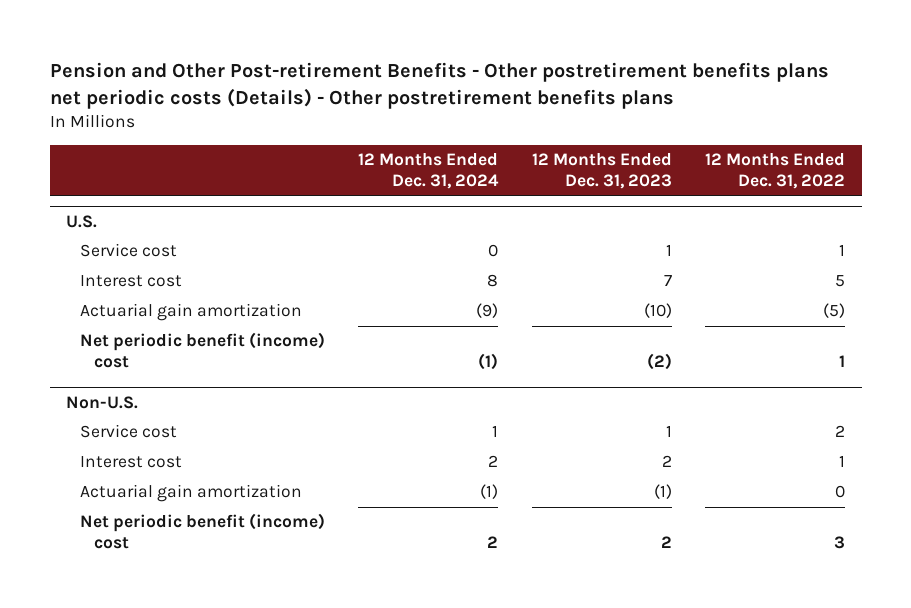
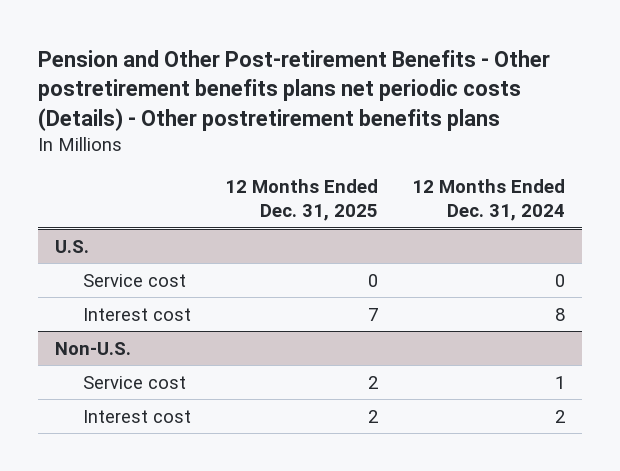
- | 12 Months Ended Dec. 31, 2024 | 12 Months Ended Dec. 31, 2023 | 12 Months Ended Dec. 31, 2022
+ | 12 Months Ended Dec. 31, 2025 | 12 Months Ended Dec. 31, 2024
@ U.S.
- Actuarial gain amortization | (9) | (10) | (5)
- Net periodic benefit (income) cost | (1) | (2) | 1
@ Non-U.S.
- Actuarial gain amortization | (1) | (1) | 0
- Net periodic benefit (income) cost | 2 | 2 | 3

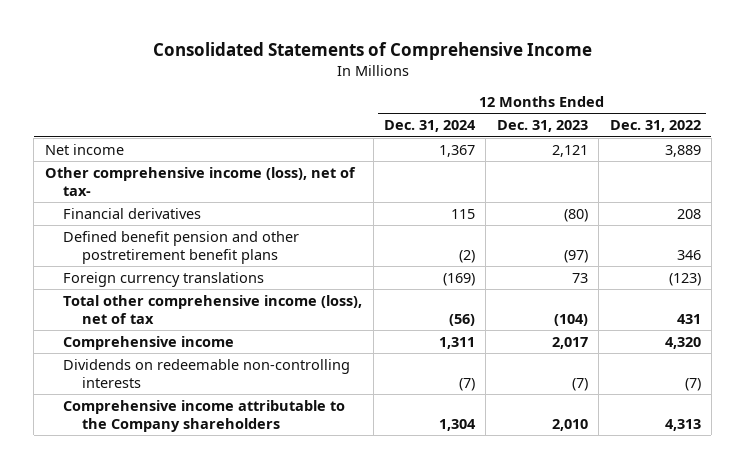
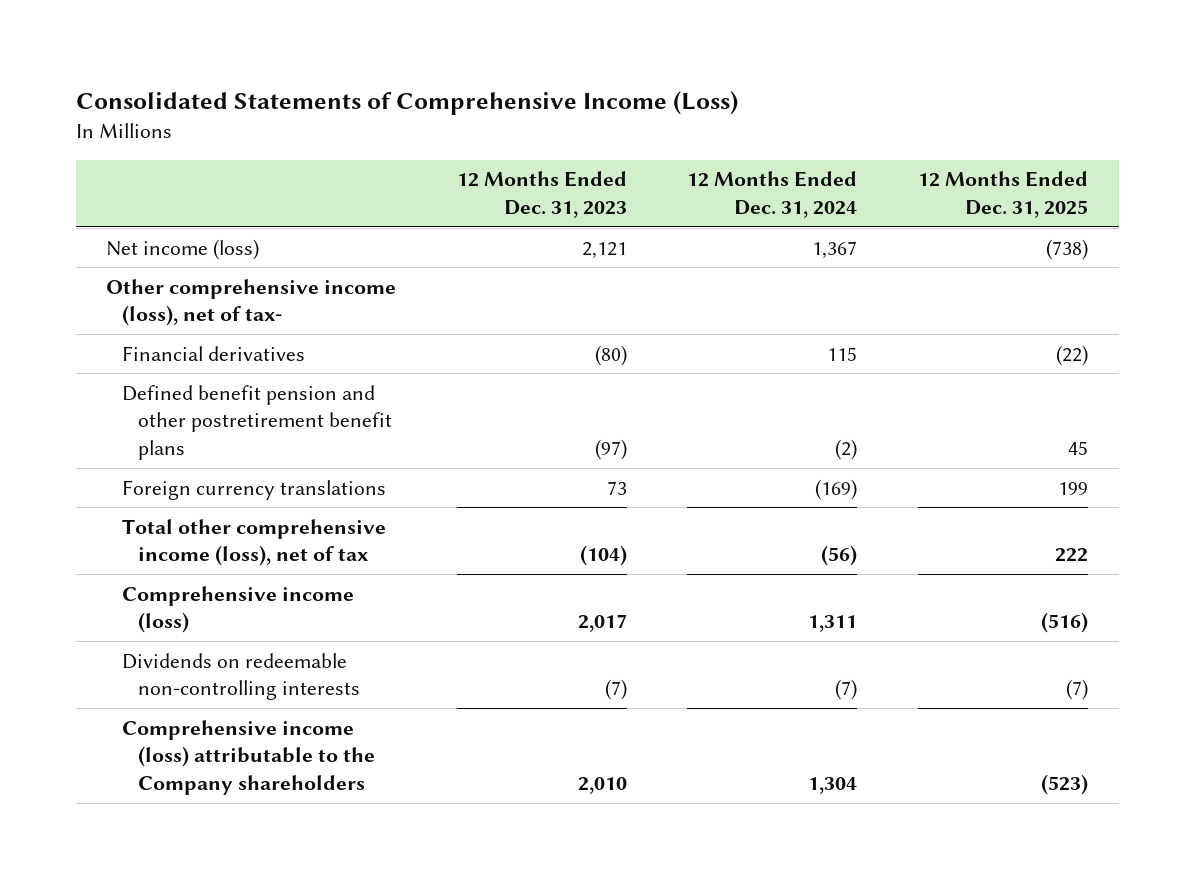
- Consolidated Statements of Comprehensive Income
+ Consolidated Statements of Comprehensive Income (Loss)
- | 12 Months Ended Dec. 31, 2024 | 12 Months Ended Dec. 31, 2023 | 12 Months Ended Dec. 31, 2022
+ | 12 Months Ended Dec. 31, 2023 | 12 Months Ended Dec. 31, 2024 | 12 Months Ended Dec. 31, 2025
- Net income | 1,367 | 2,121 | 3,889
+ Net income (loss) | 2,121 | 1,367 | (738)
- Comprehensive income | 1,311 | 2,017 | 4,320
+ Comprehensive income (loss) | 2,017 | 1,311 | (516)
- Comprehensive income attributable to the Company shareholders | 1,304 | 2,010 | 4,313
+ Comprehensive income (loss) attributable to the Company shareholders | 2,010 | 1,304 | (523)

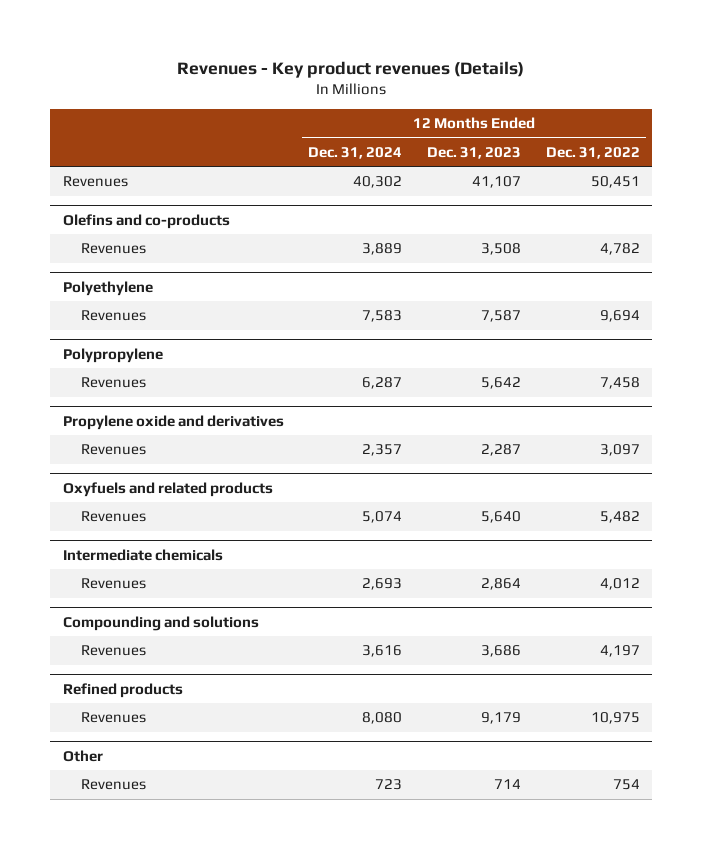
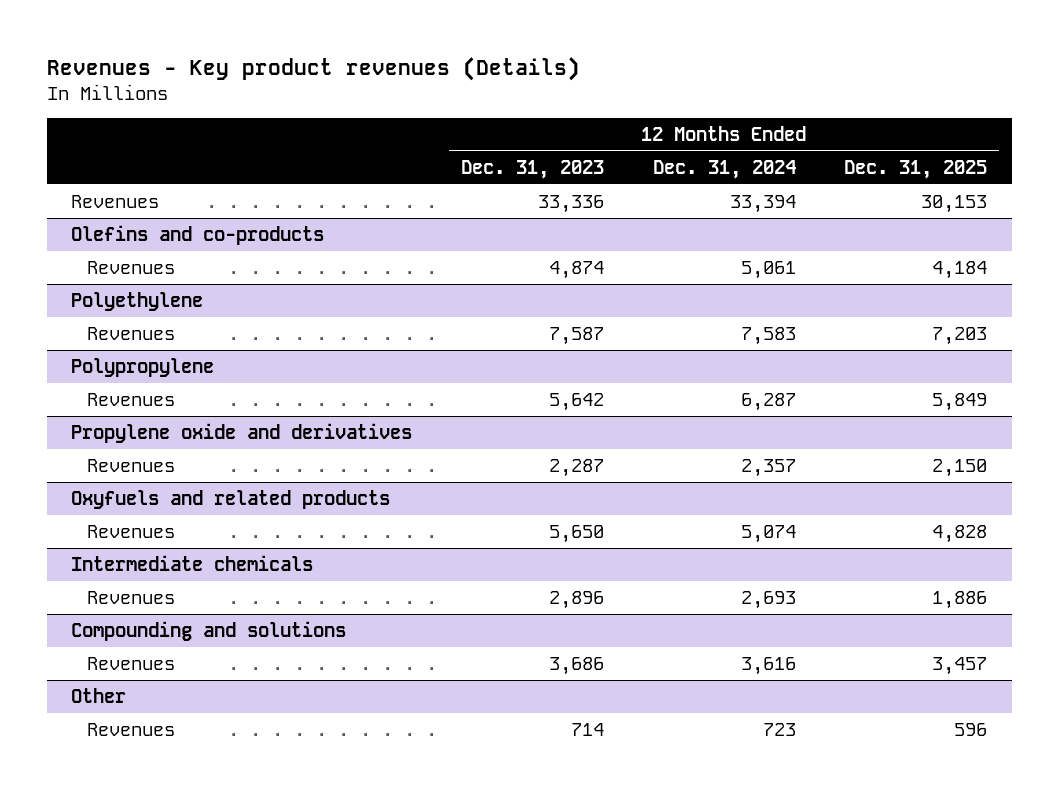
- | 12 Months Ended Dec. 31, 2024 | 12 Months Ended Dec. 31, 2023 | 12 Months Ended Dec. 31, 2022
+ | 12 Months Ended Dec. 31, 2023 | 12 Months Ended Dec. 31, 2024 | 12 Months Ended Dec. 31, 2025
- Revenues | 40,302 | 41,107 | 50,451
+ Revenues | 33,336 | 33,394 | 30,153
@ Olefins and co-products
- Revenues | 3,889 | 3,508 | 4,782
+ Revenues | 4,874 | 5,061 | 4,184
@ Oxyfuels and related products
- Revenues | 5,074 | 5,640 | 5,482
+ Revenues | 5,650 | 5,074 | 4,828
@ Intermediate chemicals
- Revenues | 2,693 | 2,864 | 4,012
+ Revenues | 2,896 | 2,693 | 1,886
- Refined products
- Revenues | 8,080 | 9,179 | 10,975

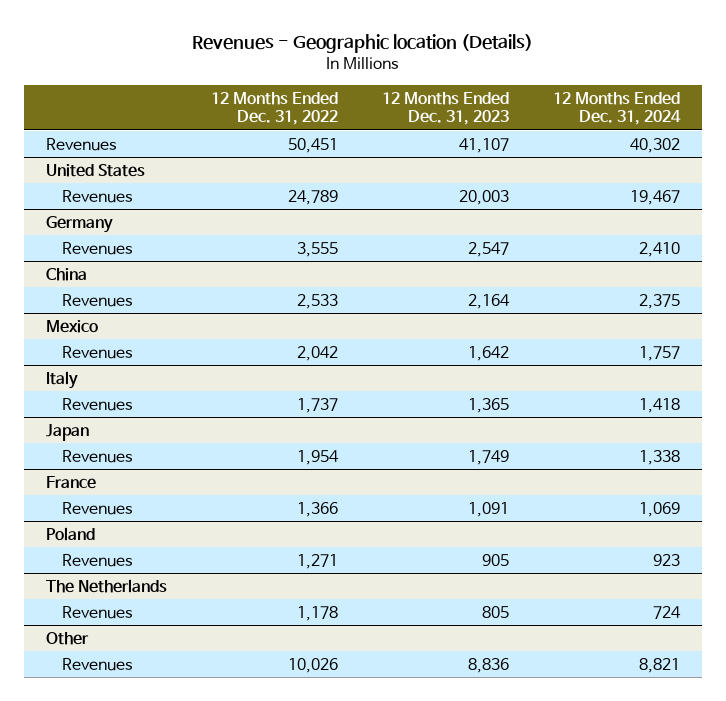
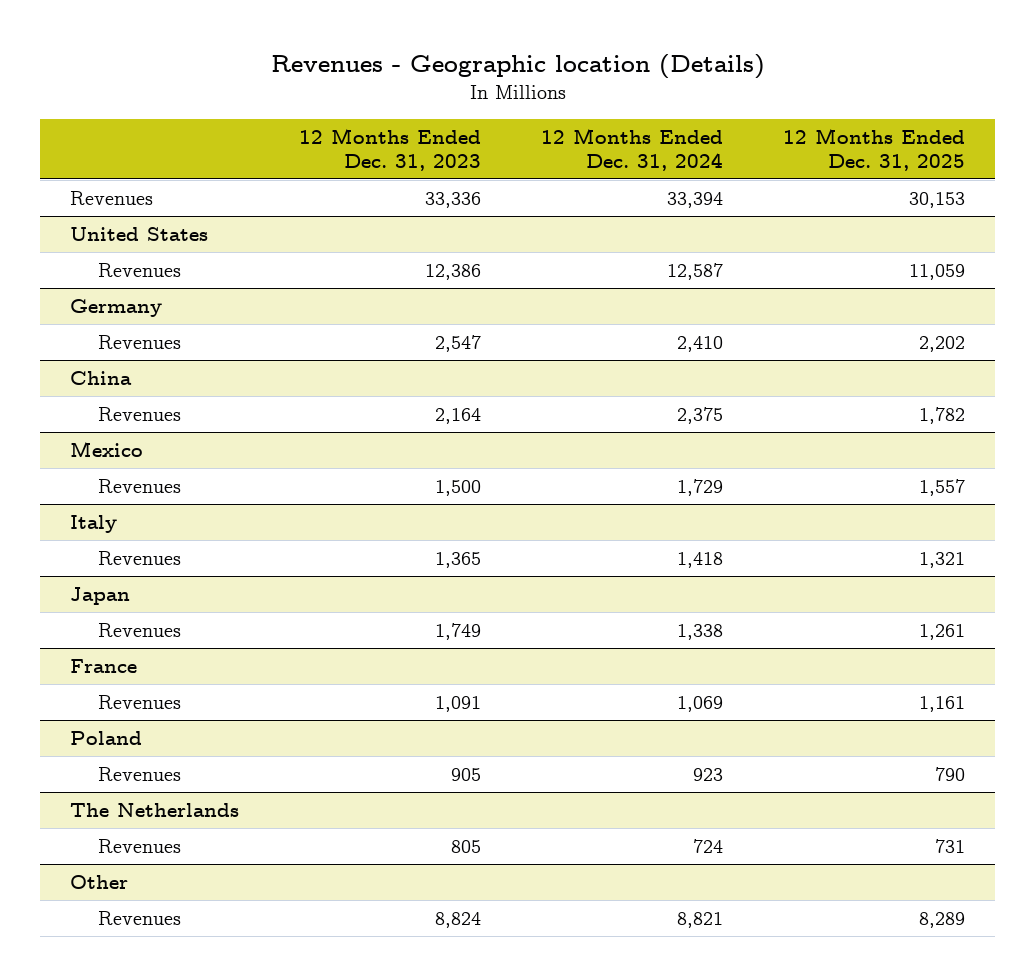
- | 12 Months Ended Dec. 31, 2022 | 12 Months Ended Dec. 31, 2023 | 12 Months Ended Dec. 31, 2024
+ | 12 Months Ended Dec. 31, 2023 | 12 Months Ended Dec. 31, 2024 | 12 Months Ended Dec. 31, 2025
- Revenues | 50,451 | 41,107 | 40,302
+ Revenues | 33,336 | 33,394 | 30,153
@ United States
- Revenues | 24,789 | 20,003 | 19,467
+ Revenues | 12,386 | 12,587 | 11,059
@ Mexico
- Revenues | 2,042 | 1,642 | 1,757
+ Revenues | 1,500 | 1,729 | 1,557
@ Other
- Revenues | 10,026 | 8,836 | 8,821
+ Revenues | 8,824 | 8,821 | 8,289

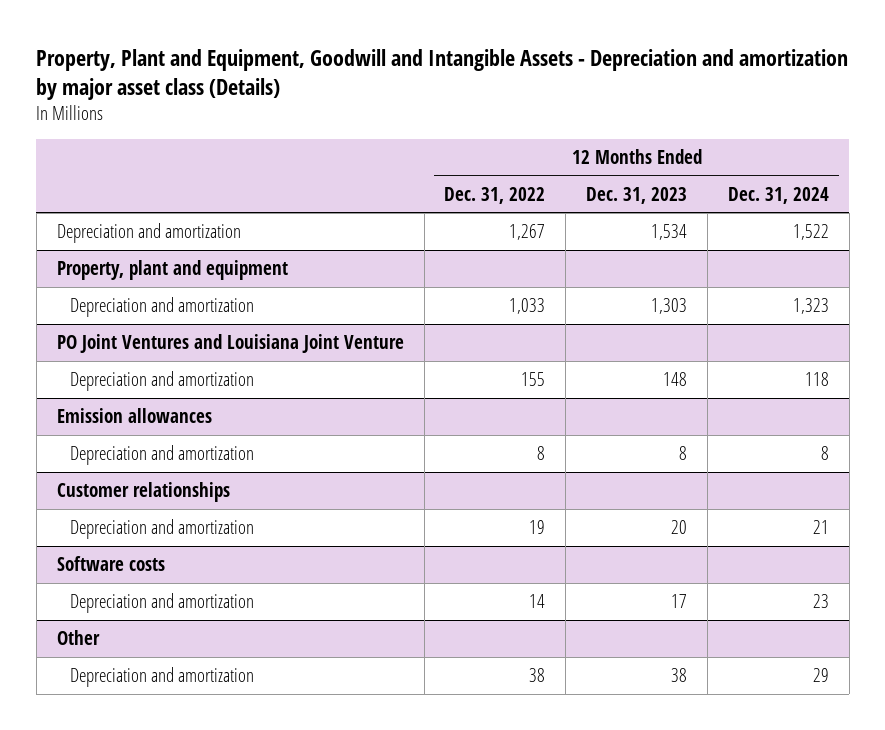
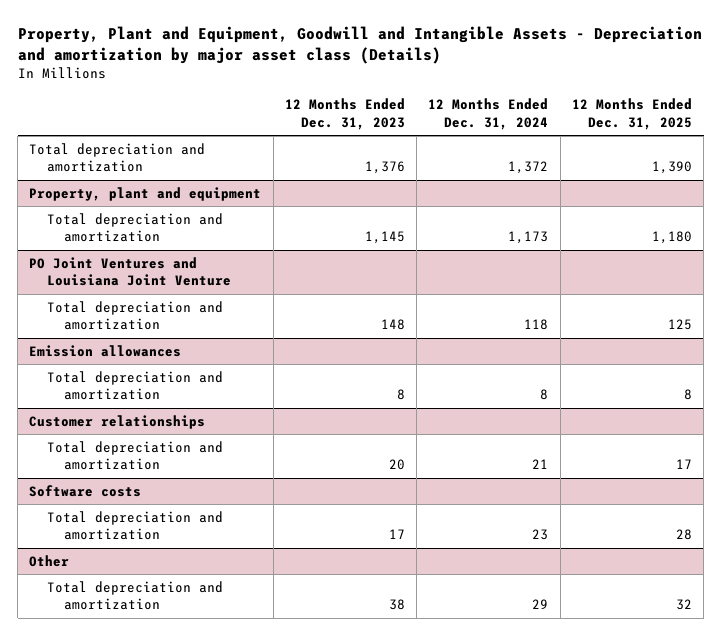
- | 12 Months Ended Dec. 31, 2022 | 12 Months Ended Dec. 31, 2023 | 12 Months Ended Dec. 31, 2024
+ | 12 Months Ended Dec. 31, 2023 | 12 Months Ended Dec. 31, 2024 | 12 Months Ended Dec. 31, 2025
- Depreciation and amortization | 1,267 | 1,534 | 1,522
+ Total depreciation and amortization | 1,376 | 1,372 | 1,390
@ Property, plant and equipment
- Depreciation and amortization | 1,033 | 1,303 | 1,323
+ Total depreciation and amortization | 1,145 | 1,173 | 1,180
@ PO Joint Ventures and Louisiana Joint Venture
- Depreciation and amortization | 155 | 148 | 118
+ Total depreciation and amortization | 148 | 118 | 125
@ Emission allowances
- Depreciation and amortization | 8 | 8 | 8
+ Total depreciation and amortization | 8 | 8 | 8
@ Customer relationships
- Depreciation and amortization | 19 | 20 | 21
+ Total depreciation and amortization | 20 | 21 | 17
@ Software costs
- Depreciation and amortization | 14 | 17 | 23
+ Total depreciation and amortization | 17 | 23 | 28
@ Other
- Depreciation and amortization | 38 | 38 | 29
+ Total depreciation and amortization | 38 | 29 | 32

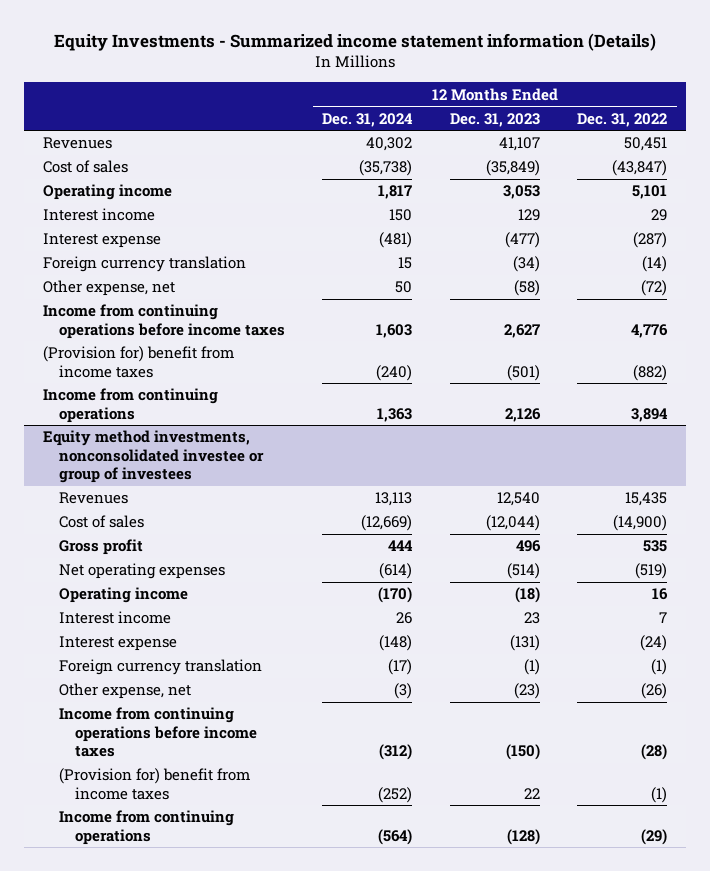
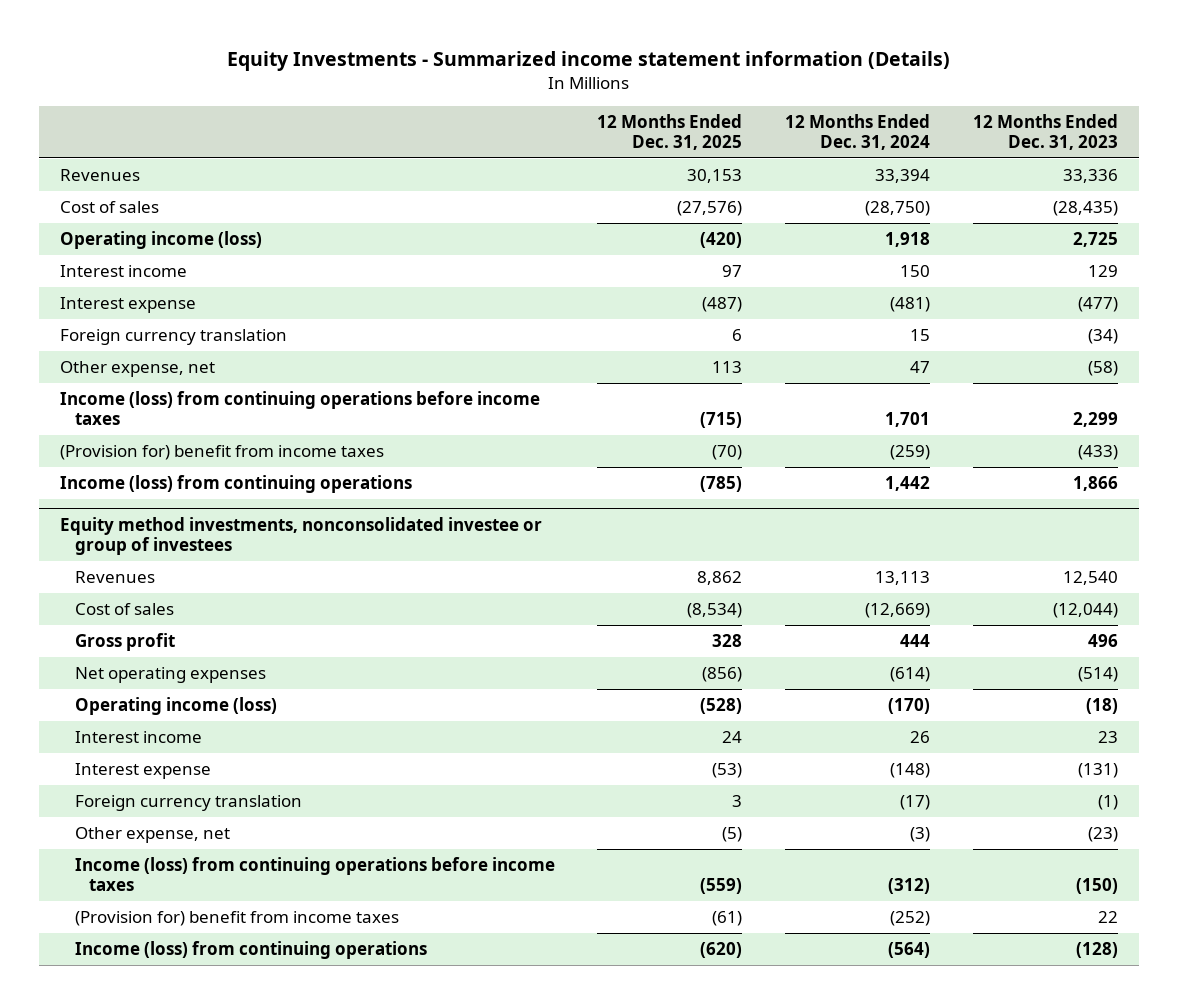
- | 12 Months Ended Dec. 31, 2024 | 12 Months Ended Dec. 31, 2023 | 12 Months Ended Dec. 31, 2022
+ | 12 Months Ended Dec. 31, 2025 | 12 Months Ended Dec. 31, 2024 | 12 Months Ended Dec. 31, 2023
- Revenues | 40,302 | 41,107 | 50,451
- Cost of sales | (35,738) | (35,849) | (43,847)
- Operating income | 1,817 | 3,053 | 5,101
+ Revenues | 30,153 | 33,394 | 33,336
+ Cost of sales | (27,576) | (28,750) | (28,435)
+ Operating income (loss) | (420) | 1,918 | 2,725
- Other expense, net | 50 | (58) | (72)
- Income from continuing operations before income taxes | 1,603 | 2,627 | 4,776
- (Provision for) benefit from income taxes | (240) | (501) | (882)
- Income from continuing operations | 1,363 | 2,126 | 3,894
+ Other expense, net | 113 | 47 | (58)
+ Income (loss) from continuing operations before income taxes | (715) | 1,701 | 2,299
+ (Provision for) benefit from income taxes | (70) | (259) | (433)
+ Income (loss) from continuing operations | (785) | 1,442 | 1,866
@ Equity method investments, nonconsolidated investee or group of investees
- Operating income | (170) | (18) | 16
+ Operating income (loss) | (528) | (170) | (18)
- Income from continuing operations before income taxes | (312) | (150) | (28)
+ Income (loss) from continuing operations before income taxes | (559) | (312) | (150)
- Income from continuing operations | (564) | (128) | (29)
+ Income (loss) from continuing operations | (620) | (564) | (128)

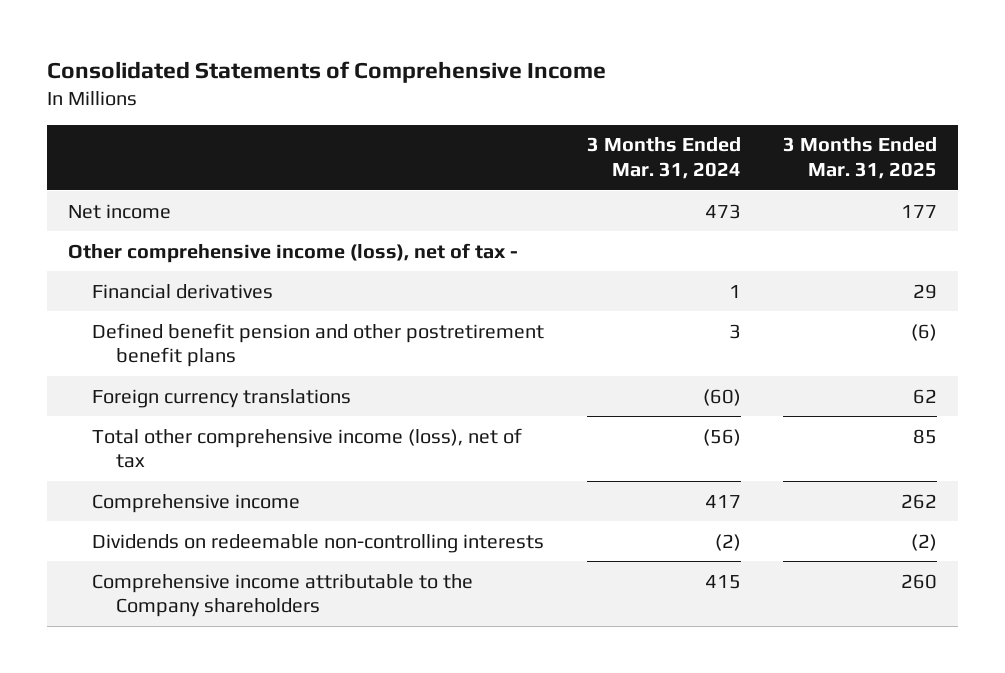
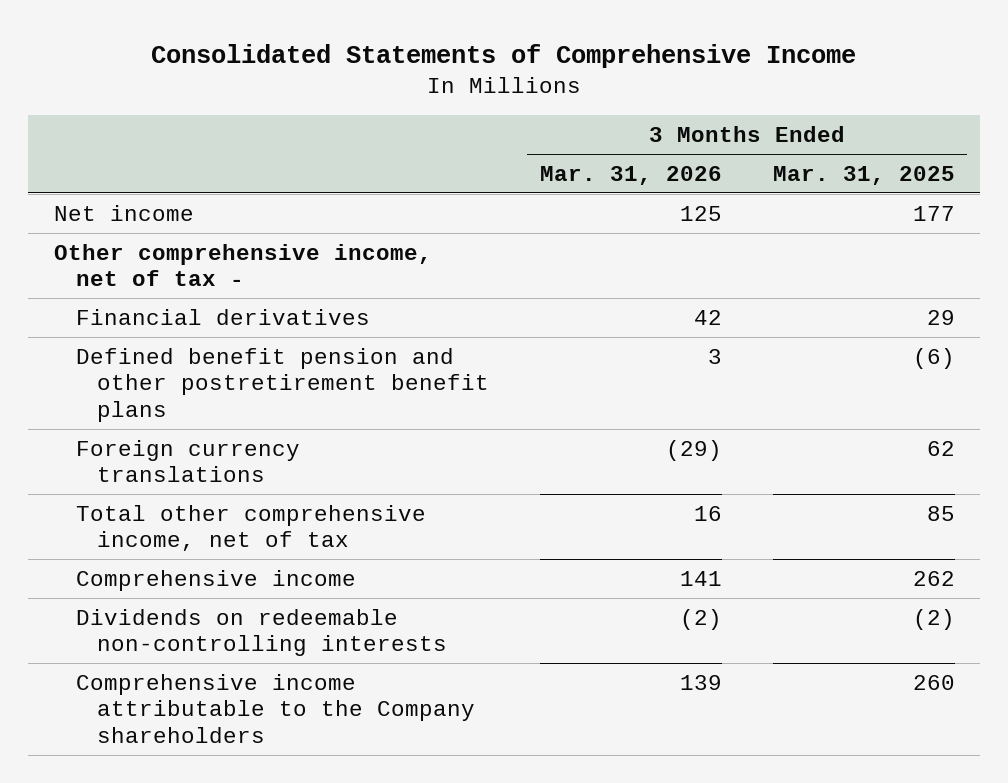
- | 3 Months Ended Mar. 31, 2024 | 3 Months Ended Mar. 31, 2025
+ | 3 Months Ended Mar. 31, 2026 | 3 Months Ended Mar. 31, 2025
- Other comprehensive income (loss), net of tax -
+ Other comprehensive income, net of tax -
- Total other comprehensive income (loss), net of tax | (56) | 85
+ Total other comprehensive income, net of tax | 16 | 85

